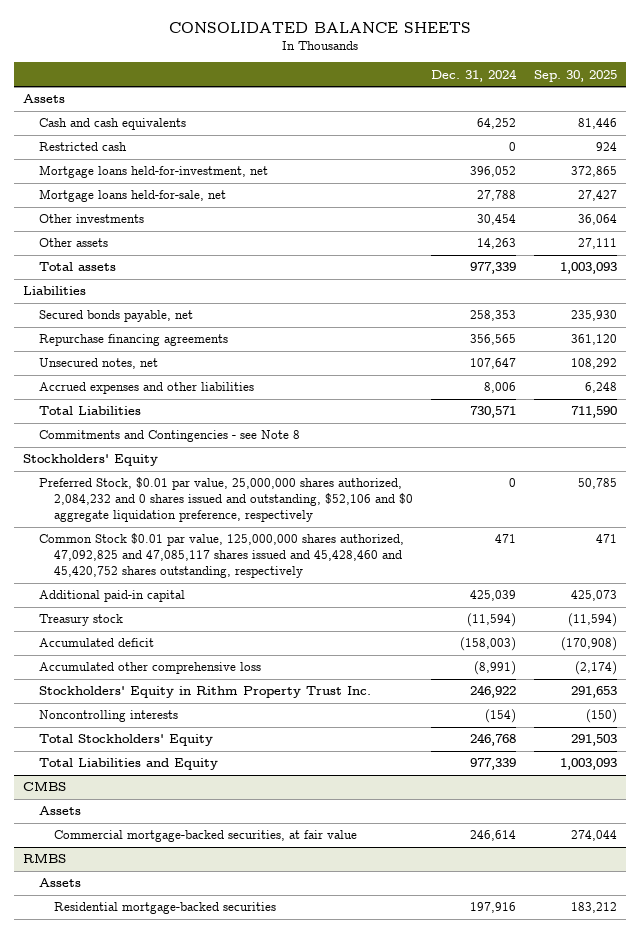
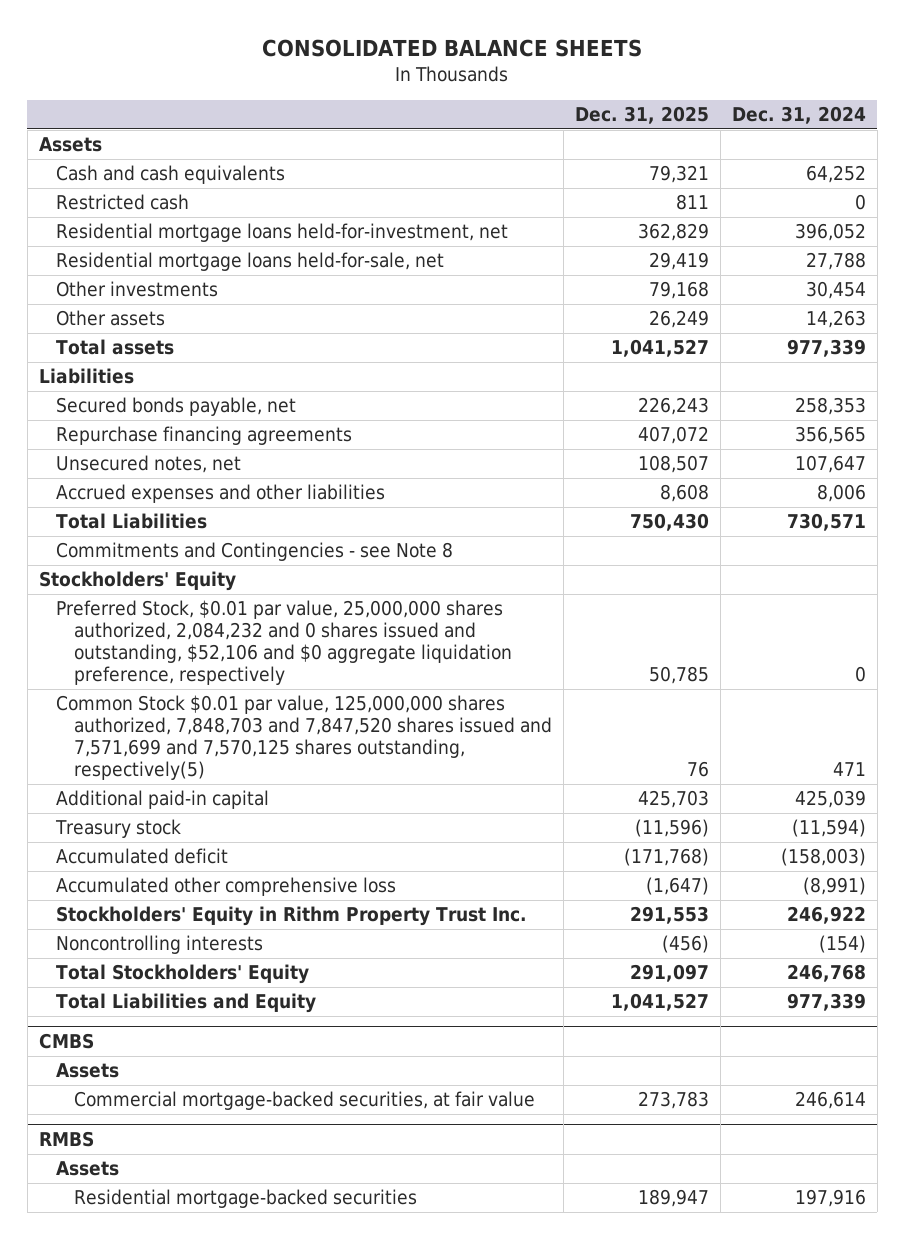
- | Dec. 31, 2024 | Sep. 30, 2025
+ | Dec. 31, 2025 | Dec. 31, 2024
- Mortgage loans held-for-investment, net | 396,052 | 372,865
- Mortgage loans held-for-sale, net | 27,788 | 27,427
+ Residential mortgage loans held-for-investment, net | 362,829 | 396,052
+ Residential mortgage loans held-for-sale, net | 29,419 | 27,788
- Common Stock $0.01 par value, 125,000,000 shares authorized, 47,092,825 and 47,085,117 shares issued and 45,428,460 and 45,420,752 shares outstanding, respectively | 471 | 471
+ Common Stock $0.01 par value, 125,000,000 shares authorized, 7,848,703 and 7,847,520 shares issued and 7,571,699 and 7,570,125 shares outstanding, respectively(5) | 76 | 471

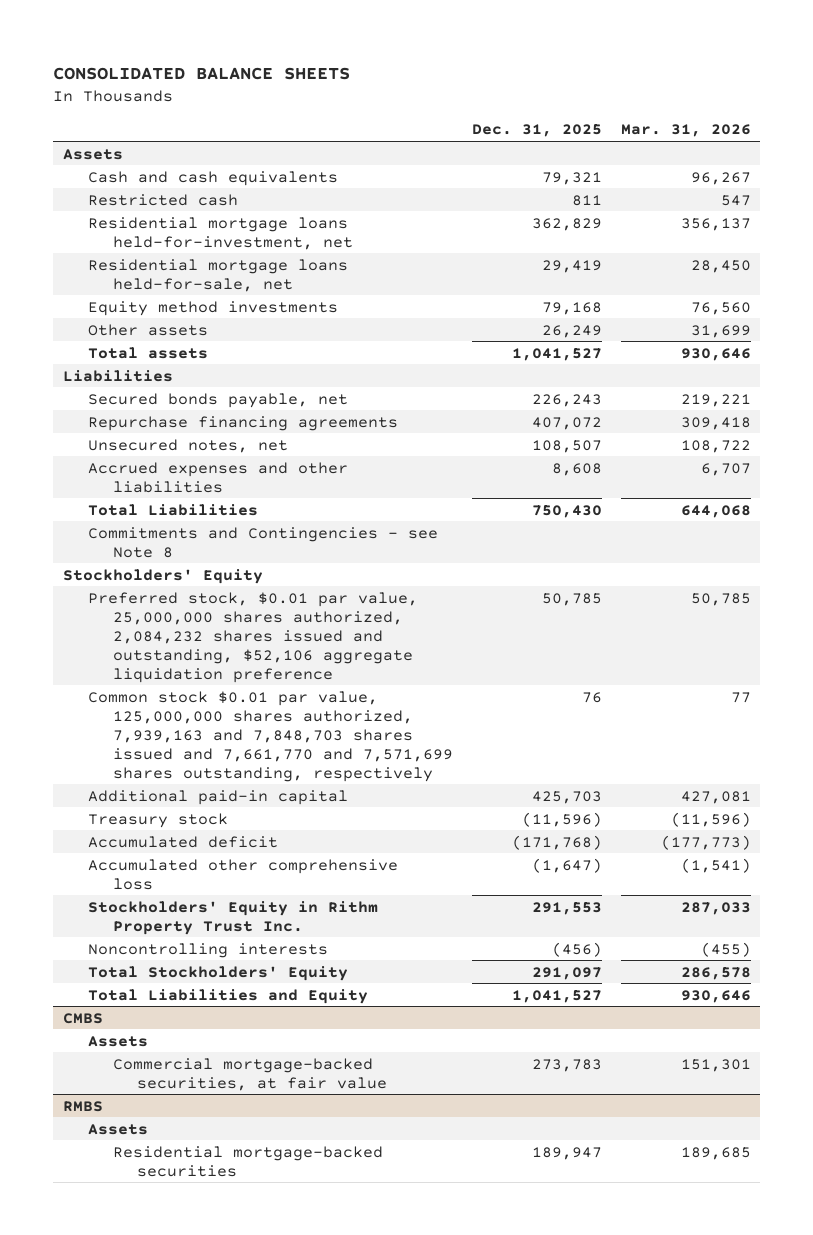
- | Dec. 31, 2025 | Dec. 31, 2024
+ | Dec. 31, 2025 | Mar. 31, 2026
- Other investments | 79,168 | 30,454
+ Equity method investments | 79,168 | 76,560
- Preferred Stock, $0.01 par value, 25,000,000 shares authorized, 2,084,232 and 0 shares issued and outstanding, $52,106 and $0 aggregate liquidation preference, respectively | 50,785 | 0
- Common Stock $0.01 par value, 125,000,000 shares authorized, 7,848,703 and 7,847,520 shares issued and 7,571,699 and 7,570,125 shares outstanding, respectively(5) | 76 | 471
+ Preferred stock, $0.01 par value, 25,000,000 shares authorized, 2,084,232 shares issued and outstanding, $52,106 aggregate liquidation preference | 50,785 | 50,785
+ Common stock $0.01 par value, 125,000,000 shares authorized, 7,939,163 and 7,848,703 shares issued and 7,661,770 and 7,571,699 shares outstanding, respectively | 76 | 77

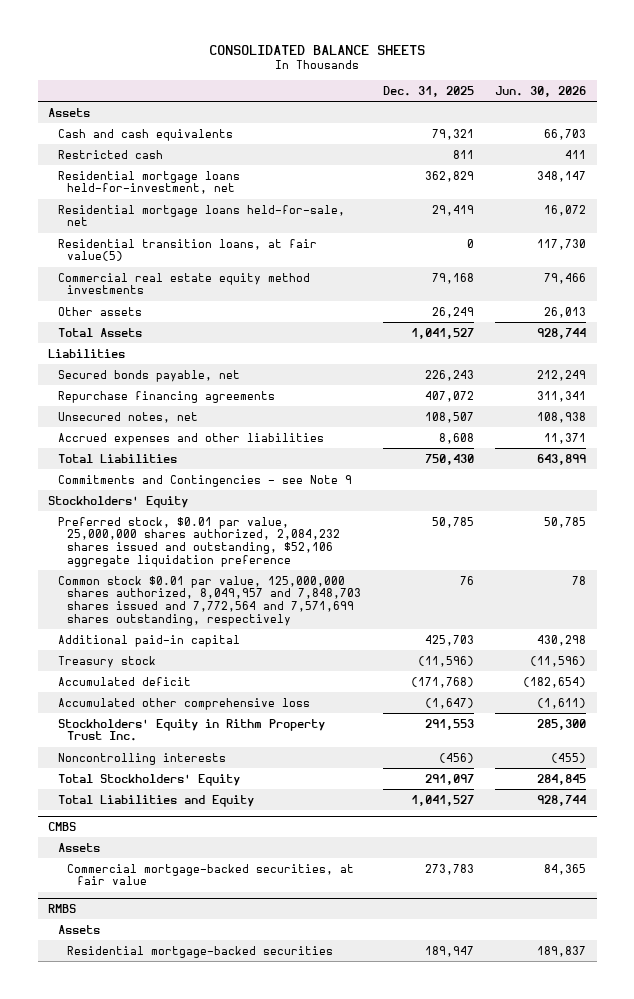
- | Dec. 31, 2025 | Mar. 31, 2026
+ | Dec. 31, 2025 | Jun. 30, 2026
- Equity method investments | 79,168 | 76,560
+ Residential transition loans, at fair value(5) | 0 | 117,730
+ Commercial real estate equity method investments | 79,168 | 79,466
- Total assets | 1,041,527 | 930,646
+ Total Assets | 1,041,527 | 928,744
- Commitments and Contingencies - see Note 8
+ Commitments and Contingencies - see Note 9
- Common stock $0.01 par value, 125,000,000 shares authorized, 7,939,163 and 7,848,703 shares issued and 7,661,770 and 7,571,699 shares outstanding, respectively | 76 | 77
+ Common stock $0.01 par value, 125,000,000 shares authorized, 8,049,957 and 7,848,703 shares issued and 7,772,564 and 7,571,699 shares outstanding, respectively | 76 | 78

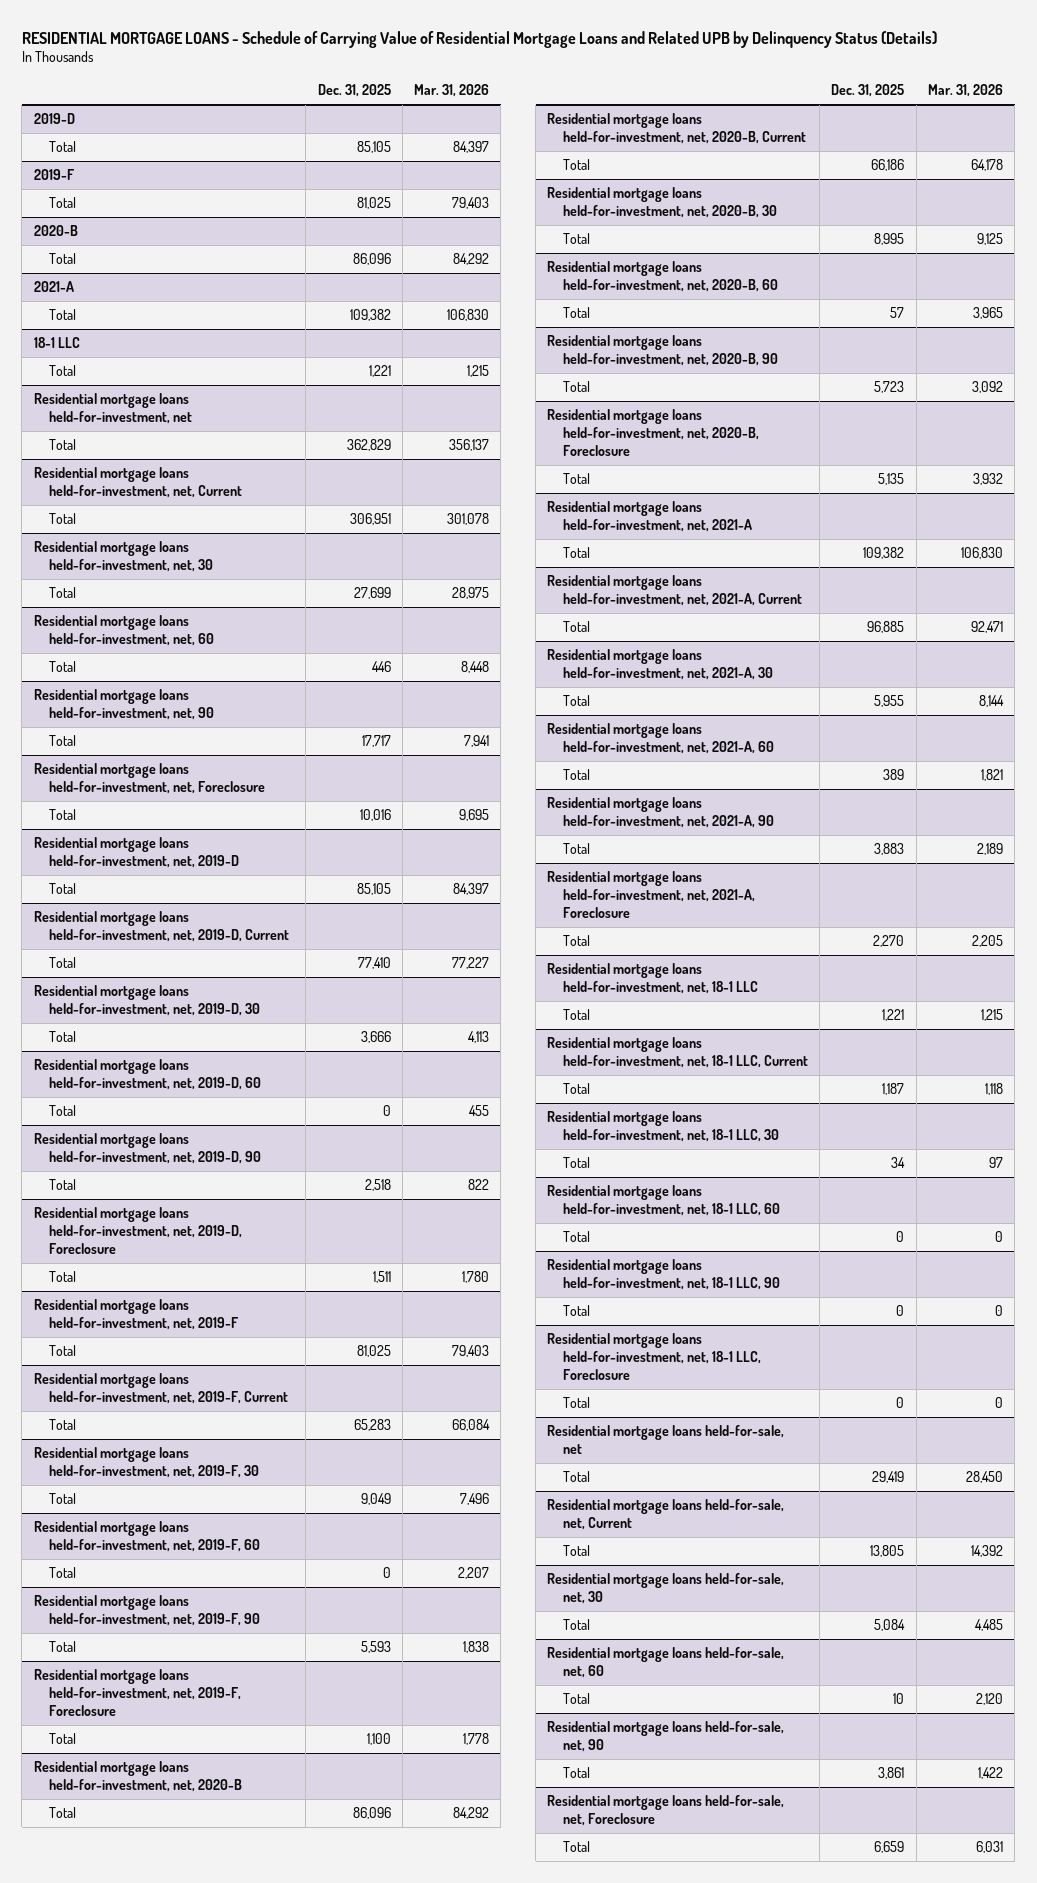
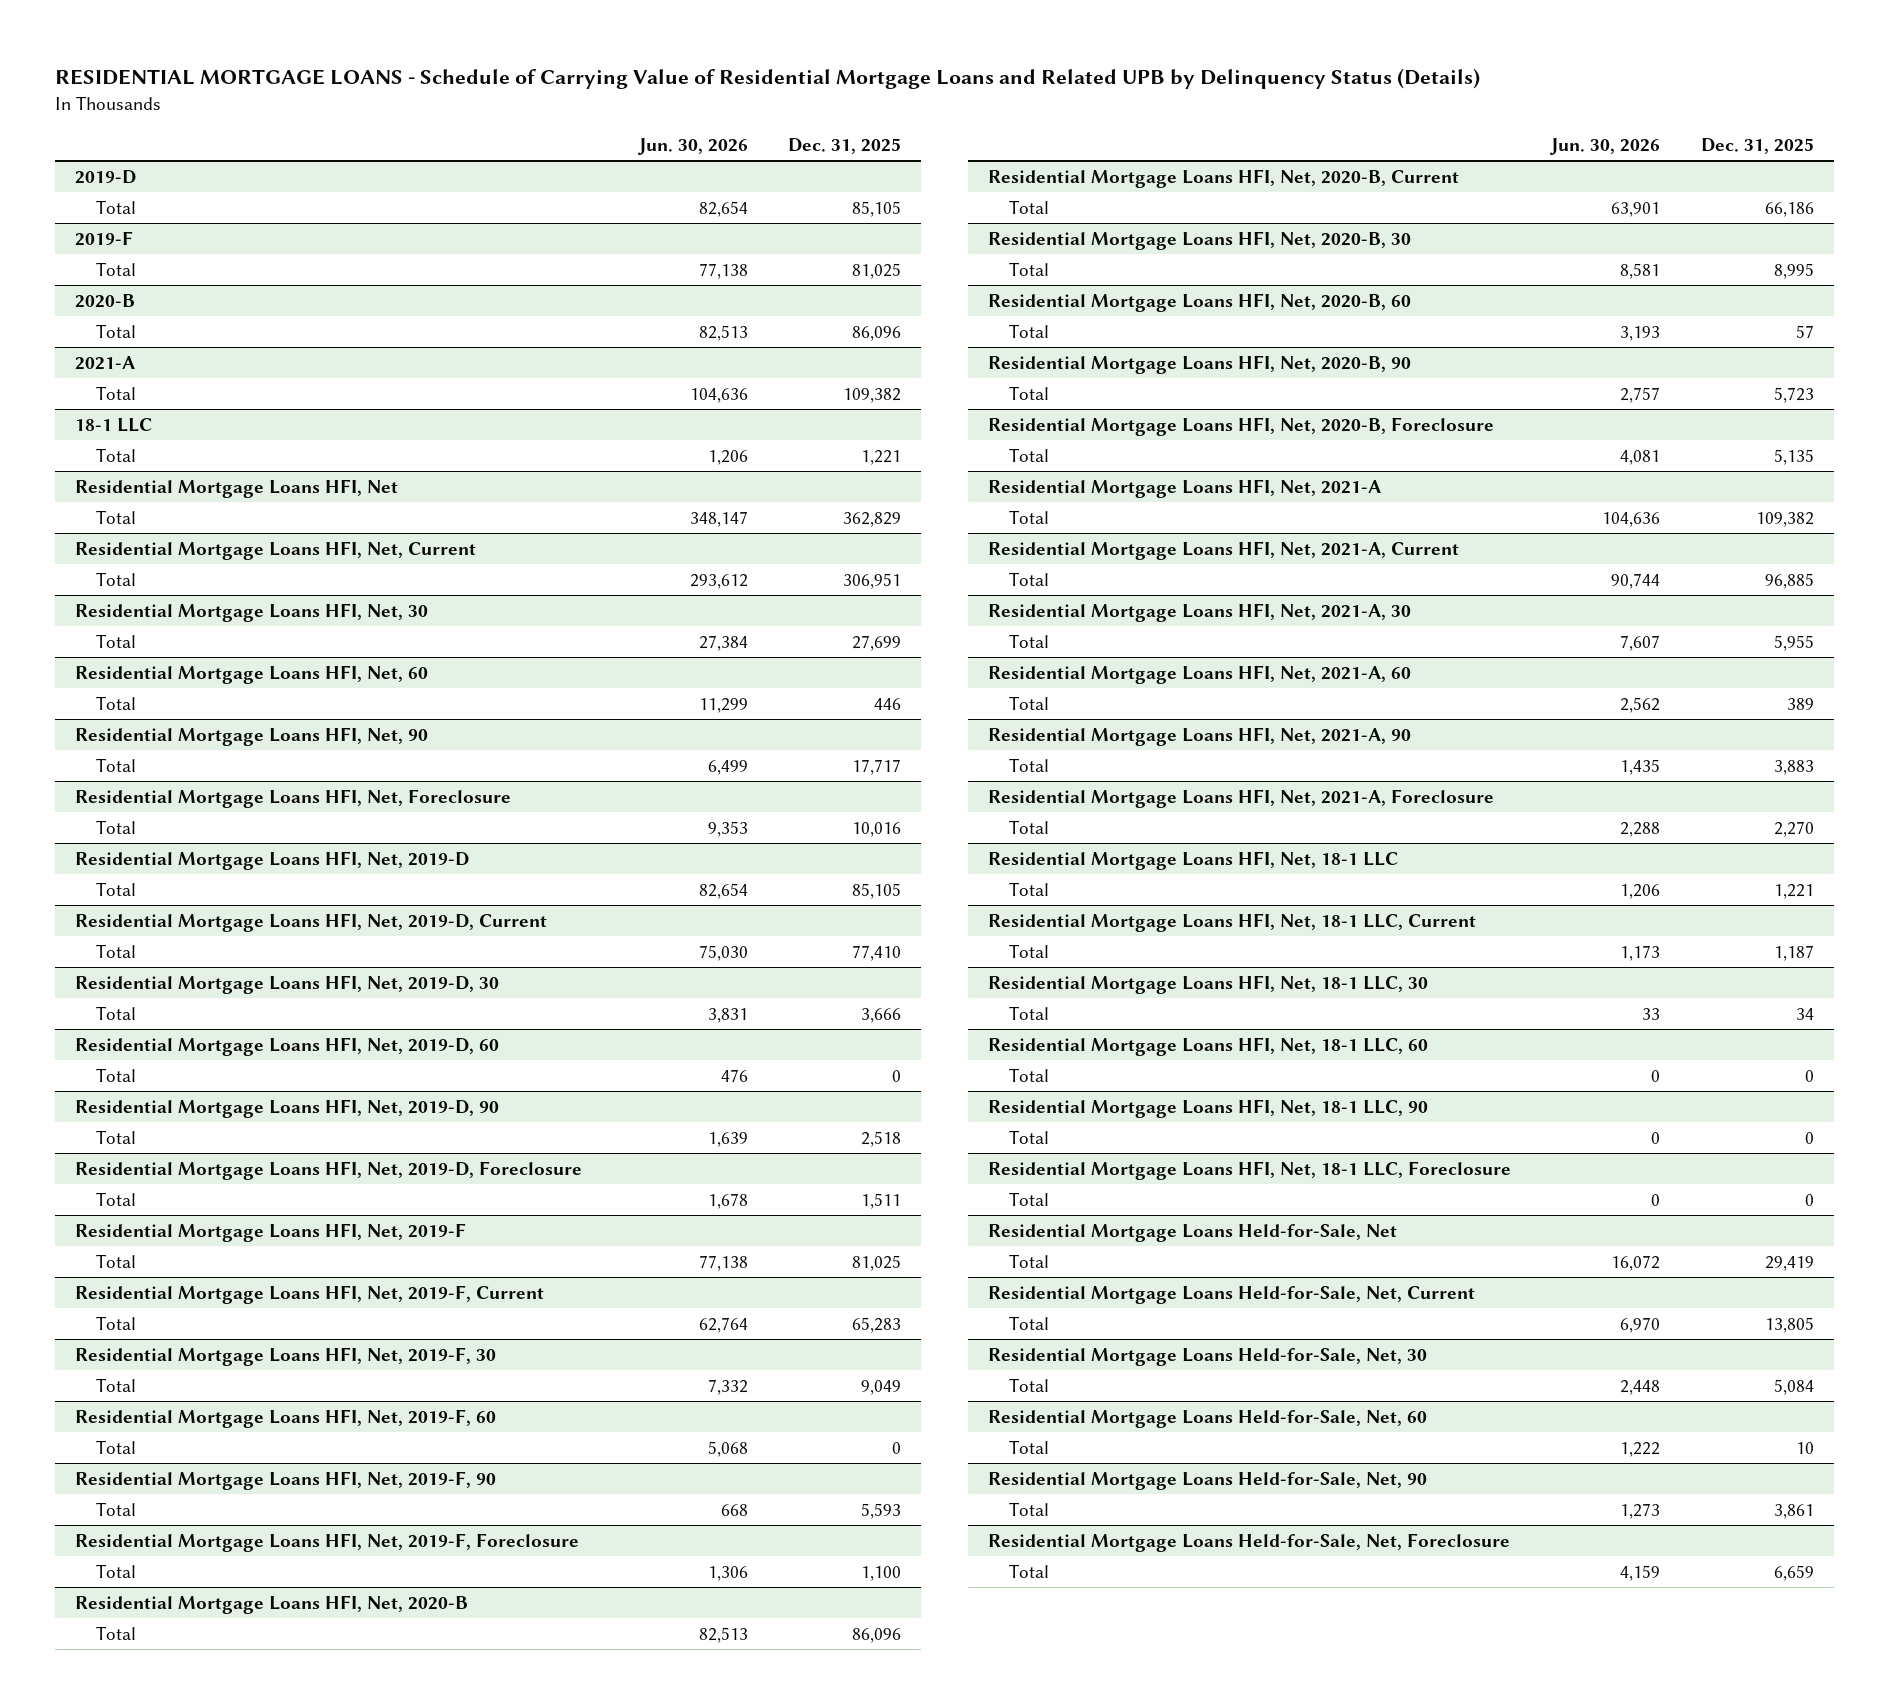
- | Dec. 31, 2025 | Mar. 31, 2026
+ | Jun. 30, 2026 | Dec. 31, 2025
- Residential mortgage loans held-for-investment, net
+ Residential Mortgage Loans HFI, Net
- Residential mortgage loans held-for-investment, net, Current
+ Residential Mortgage Loans HFI, Net, Current
- Residential mortgage loans held-for-investment, net, 30
+ Residential Mortgage Loans HFI, Net, 30
- Residential mortgage loans held-for-investment, net, 60
+ Residential Mortgage Loans HFI, Net, 60
- Residential mortgage loans held-for-investment, net, 90
+ Residential Mortgage Loans HFI, Net, 90
- Residential mortgage loans held-for-investment, net, Foreclosure
+ Residential Mortgage Loans HFI, Net, Foreclosure
- Residential mortgage loans held-for-investment, net, 2019-D
+ Residential Mortgage Loans HFI, Net, 2019-D
- Residential mortgage loans held-for-investment, net, 2019-D, Current
+ Residential Mortgage Loans HFI, Net, 2019-D, Current
- Residential mortgage loans held-for-investment, net, 2019-D, 30
+ Residential Mortgage Loans HFI, Net, 2019-D, 30
- Residential mortgage loans held-for-investment, net, 2019-D, 60
+ Residential Mortgage Loans HFI, Net, 2019-D, 60
- Residential mortgage loans held-for-investment, net, 2019-D, 90
+ Residential Mortgage Loans HFI, Net, 2019-D, 90
- Residential mortgage loans held-for-investment, net, 2019-D, Foreclosure
+ Residential Mortgage Loans HFI, Net, 2019-D, Foreclosure
- Residential mortgage loans held-for-investment, net, 2019-F
+ Residential Mortgage Loans HFI, Net, 2019-F
- Residential mortgage loans held-for-investment, net, 2019-F, Current
+ Residential Mortgage Loans HFI, Net, 2019-F, Current
- Residential mortgage loans held-for-investment, net, 2019-F, 30
+ Residential Mortgage Loans HFI, Net, 2019-F, 30
- Residential mortgage loans held-for-investment, net, 2019-F, 60
+ Residential Mortgage Loans HFI, Net, 2019-F, 60
- Residential mortgage loans held-for-investment, net, 2019-F, 90
+ Residential Mortgage Loans HFI, Net, 2019-F, 90
- Residential mortgage loans held-for-investment, net, 2019-F, Foreclosure
+ Residential Mortgage Loans HFI, Net, 2019-F, Foreclosure
- Residential mortgage loans held-for-investment, net, 2020-B
+ Residential Mortgage Loans HFI, Net, 2020-B
- Residential mortgage loans held-for-investment, net, 2020-B, Current
+ Residential Mortgage Loans HFI, Net, 2020-B, Current
- Residential mortgage loans held-for-investment, net, 2020-B, 30
+ Residential Mortgage Loans HFI, Net, 2020-B, 30
- Residential mortgage loans held-for-investment, net, 2020-B, 60
+ Residential Mortgage Loans HFI, Net, 2020-B, 60
- Residential mortgage loans held-for-investment, net, 2020-B, 90
+ Residential Mortgage Loans HFI, Net, 2020-B, 90
- Residential mortgage loans held-for-investment, net, 2020-B, Foreclosure
+ Residential Mortgage Loans HFI, Net, 2020-B, Foreclosure
- Residential mortgage loans held-for-investment, net, 2021-A
+ Residential Mortgage Loans HFI, Net, 2021-A
- Residential mortgage loans held-for-investment, net, 2021-A, Current
+ Residential Mortgage Loans HFI, Net, 2021-A, Current
- Residential mortgage loans held-for-investment, net, 2021-A, 30
+ Residential Mortgage Loans HFI, Net, 2021-A, 30
- Residential mortgage loans held-for-investment, net, 2021-A, 60
+ Residential Mortgage Loans HFI, Net, 2021-A, 60
- Residential mortgage loans held-for-investment, net, 2021-A, 90
+ Residential Mortgage Loans HFI, Net, 2021-A, 90
- Residential mortgage loans held-for-investment, net, 2021-A, Foreclosure
+ Residential Mortgage Loans HFI, Net, 2021-A, Foreclosure
- Residential mortgage loans held-for-investment, net, 18-1 LLC
+ Residential Mortgage Loans HFI, Net, 18-1 LLC
- Residential mortgage loans held-for-investment, net, 18-1 LLC, Current
+ Residential Mortgage Loans HFI, Net, 18-1 LLC, Current
- Residential mortgage loans held-for-investment, net, 18-1 LLC, 30
+ Residential Mortgage Loans HFI, Net, 18-1 LLC, 30
- Residential mortgage loans held-for-investment, net, 18-1 LLC, 60
+ Residential Mortgage Loans HFI, Net, 18-1 LLC, 60
- Residential mortgage loans held-for-investment, net, 18-1 LLC, 90
+ Residential Mortgage Loans HFI, Net, 18-1 LLC, 90
- Residential mortgage loans held-for-investment, net, 18-1 LLC, Foreclosure
+ Residential Mortgage Loans HFI, Net, 18-1 LLC, Foreclosure
- Residential mortgage loans held-for-sale, net
+ Residential Mortgage Loans Held-for-Sale, Net
- Residential mortgage loans held-for-sale, net, Current
+ Residential Mortgage Loans Held-for-Sale, Net, Current
- Residential mortgage loans held-for-sale, net, 30
+ Residential Mortgage Loans Held-for-Sale, Net, 30
- Residential mortgage loans held-for-sale, net, 60
+ Residential Mortgage Loans Held-for-Sale, Net, 60
- Residential mortgage loans held-for-sale, net, 90
+ Residential Mortgage Loans Held-for-Sale, Net, 90
- Residential mortgage loans held-for-sale, net, Foreclosure
+ Residential Mortgage Loans Held-for-Sale, Net, Foreclosure

